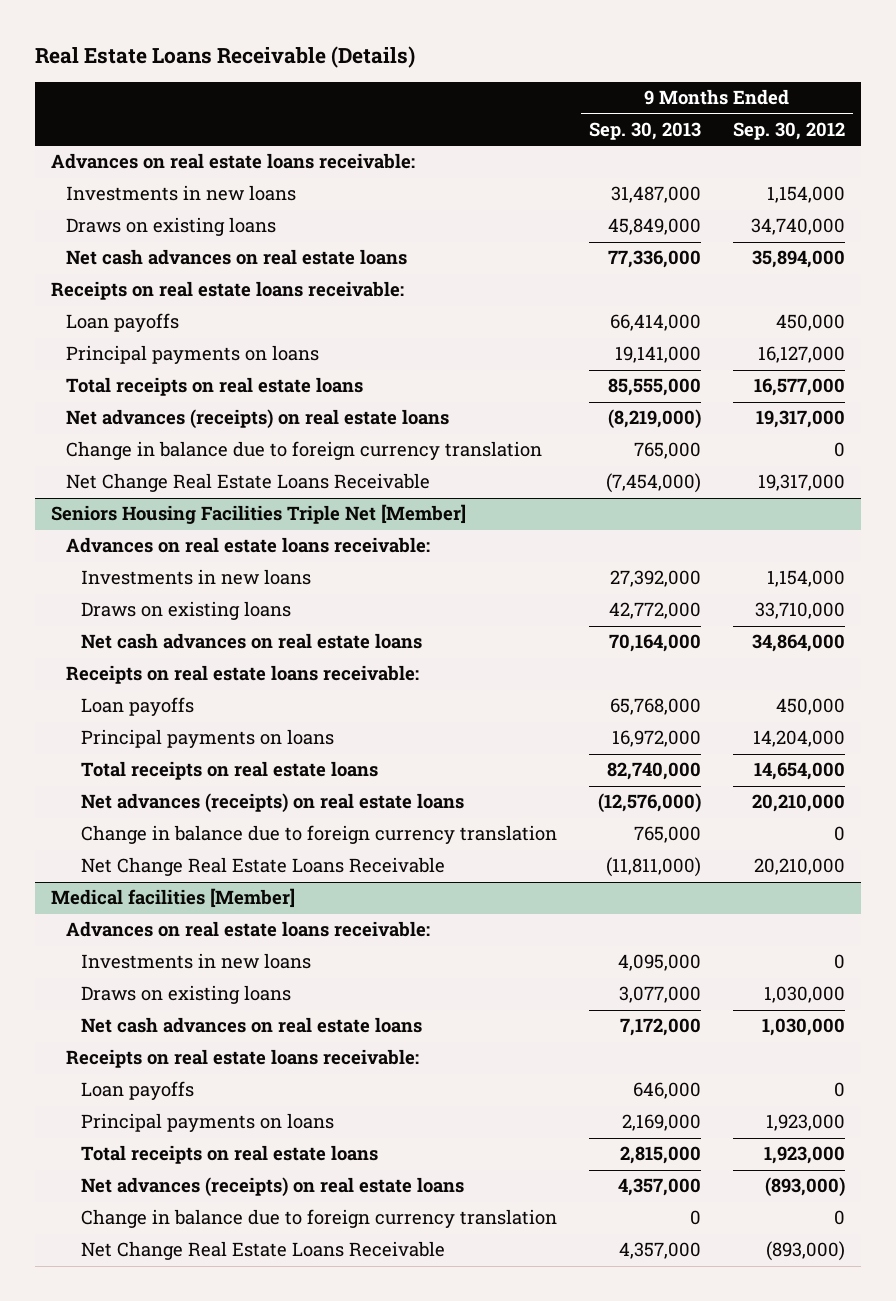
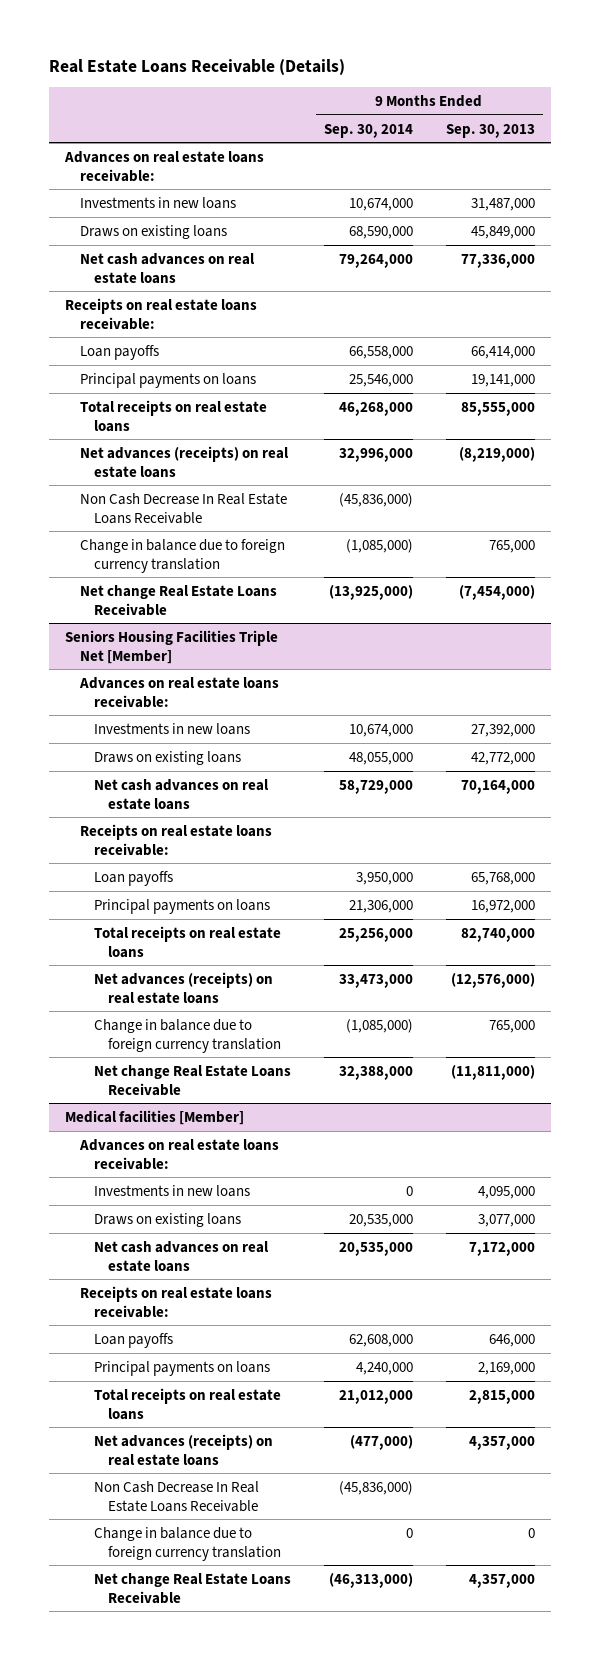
- | 9 Months Ended Sep. 30, 2013 | 9 Months Ended Sep. 30, 2012
+ | 9 Months Ended Sep. 30, 2014 | 9 Months Ended Sep. 30, 2013
+ Non Cash Decrease In Real Estate Loans Receivable | (45,836,000) |
- Net Change Real Estate Loans Receivable | (7,454,000) | 19,317,000
+ Net change Real Estate Loans Receivable | (13,925,000) | (7,454,000)
@ Seniors Housing Facilities Triple Net [Member]
- Net Change Real Estate Loans Receivable | (11,811,000) | 20,210,000
+ Net change Real Estate Loans Receivable | 32,388,000 | (11,811,000)
@ Medical facilities [Member]
+ Non Cash Decrease In Real Estate Loans Receivable | (45,836,000) |
- Net Change Real Estate Loans Receivable | 4,357,000 | (893,000)
+ Net change Real Estate Loans Receivable | (46,313,000) | 4,357,000

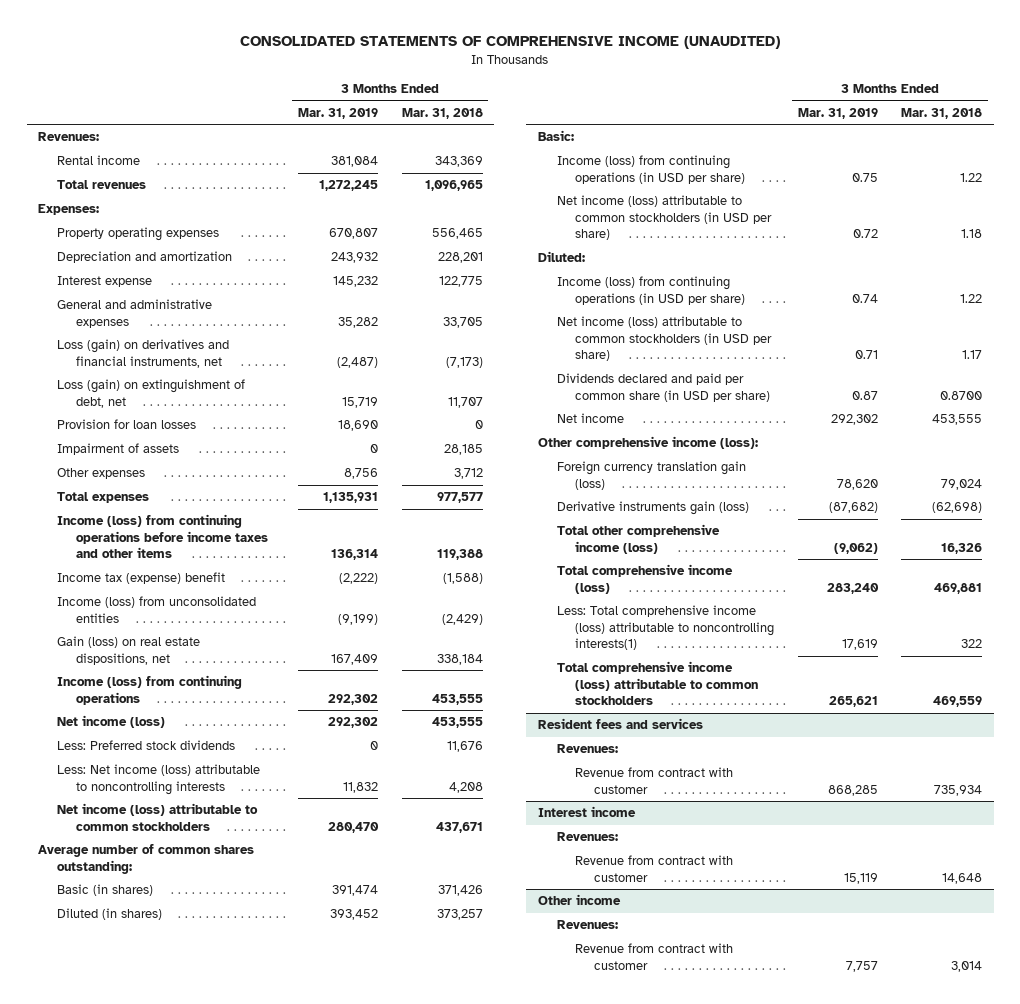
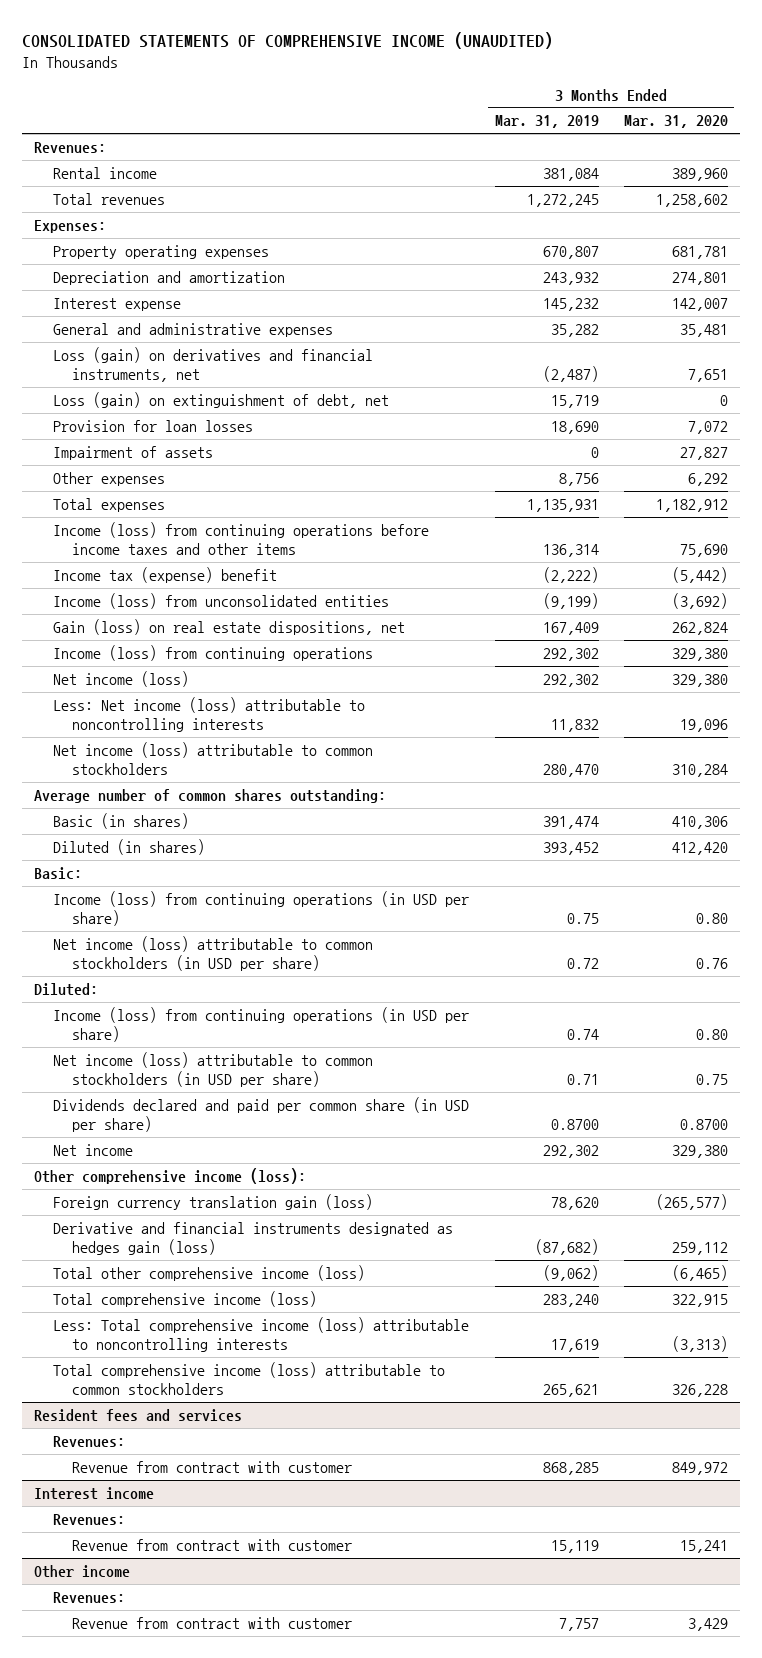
- | 3 Months Ended Mar. 31, 2019 | 3 Months Ended Mar. 31, 2018
+ | 3 Months Ended Mar. 31, 2019 | 3 Months Ended Mar. 31, 2020
- Less: Preferred stock dividends | 0 | 11,676
- Dividends declared and paid per common share (in USD per share) | 0.87 | 0.8700
+ Dividends declared and paid per common share (in USD per share) | 0.8700 | 0.8700
- Derivative instruments gain (loss) | (87,682) | (62,698)
+ Derivative and financial instruments designated as hedges gain (loss) | (87,682) | 259,112
- Less: Total comprehensive income (loss) attributable to noncontrolling interests(1) | 17,619 | 322
+ Less: Total comprehensive income (loss) attributable to noncontrolling interests | 17,619 | (3,313)

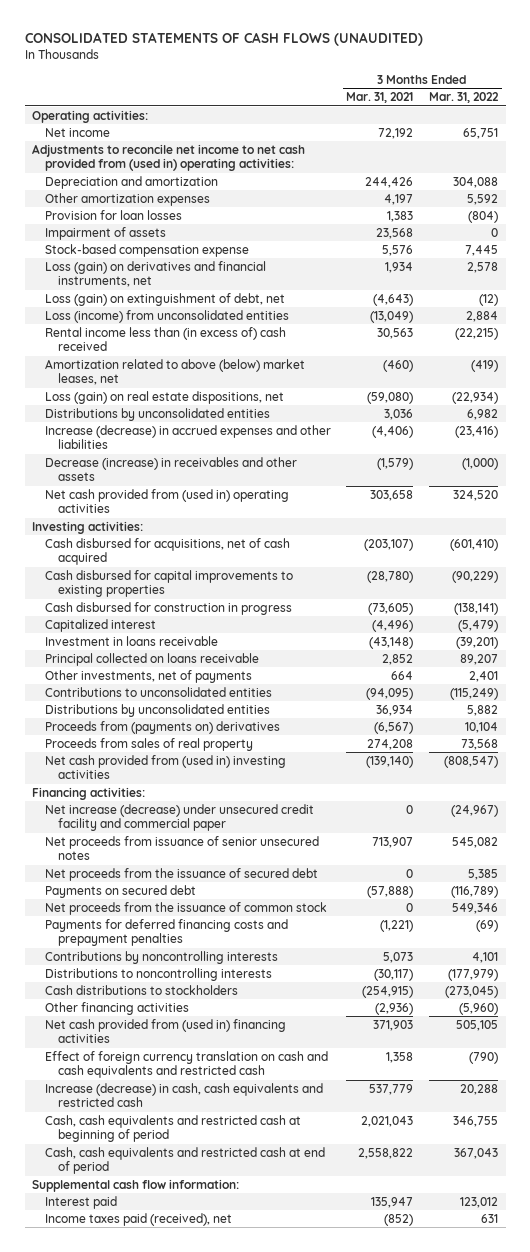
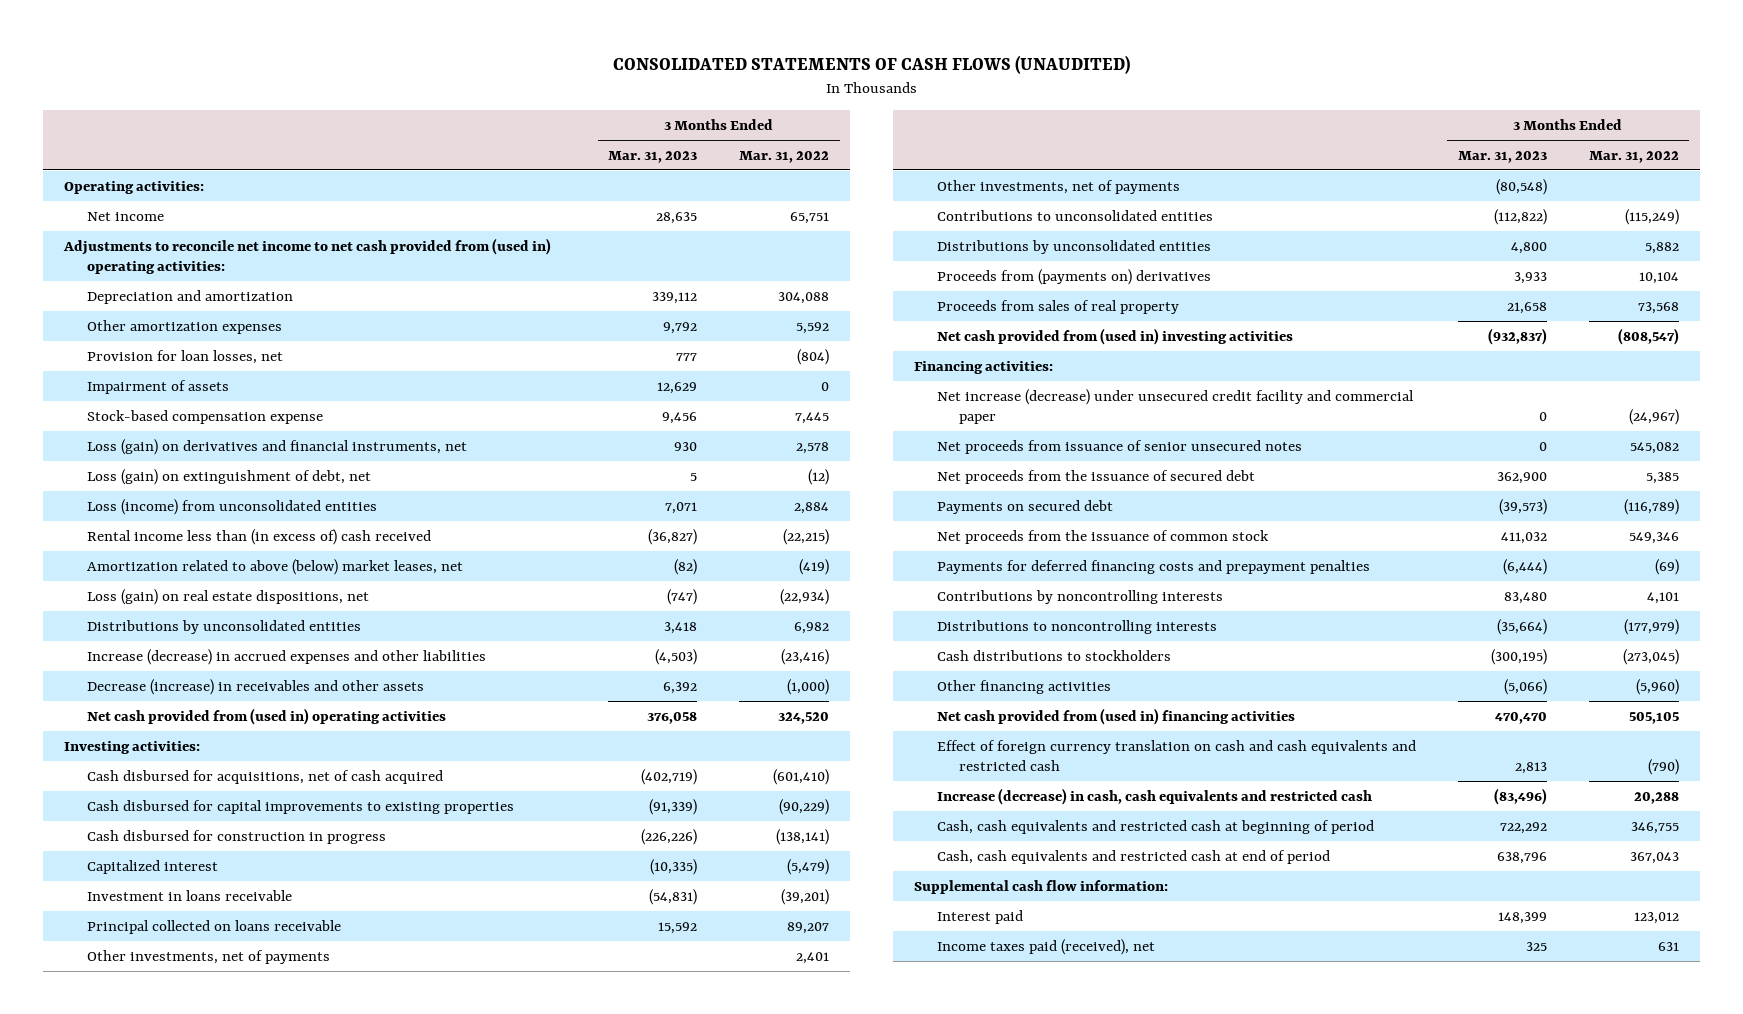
- | 3 Months Ended Mar. 31, 2021 | 3 Months Ended Mar. 31, 2022
+ | 3 Months Ended Mar. 31, 2023 | 3 Months Ended Mar. 31, 2022
- Provision for loan losses | 1,383 | (804)
+ Provision for loan losses, net | 777 | (804)
+ Other investments, net of payments | (80,548) |

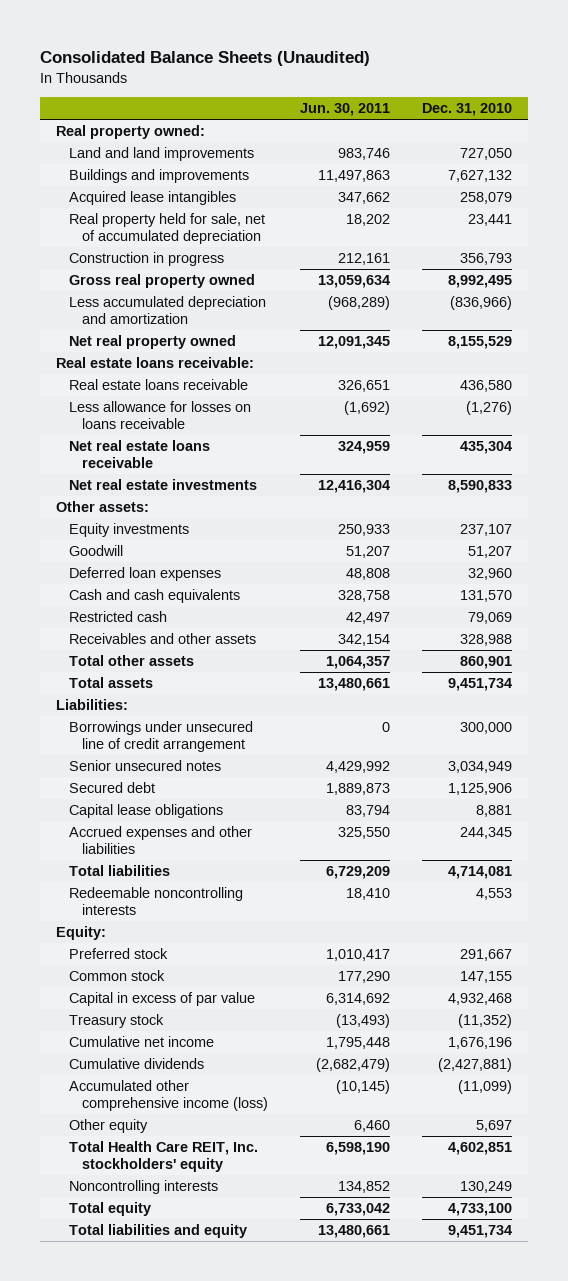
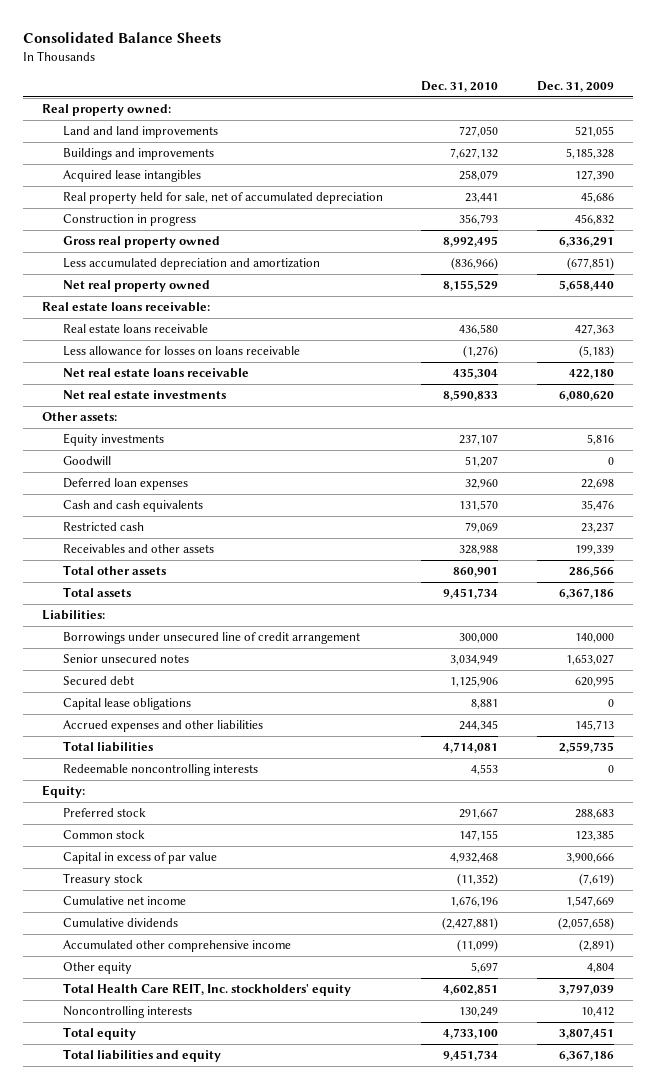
- Consolidated Balance Sheets (Unaudited)
+ Consolidated Balance Sheets
- | Jun. 30, 2011 | Dec. 31, 2010
+ | Dec. 31, 2010 | Dec. 31, 2009
- Accumulated other comprehensive income (loss) | (10,145) | (11,099)
+ Accumulated other comprehensive income | (11,099) | (2,891)

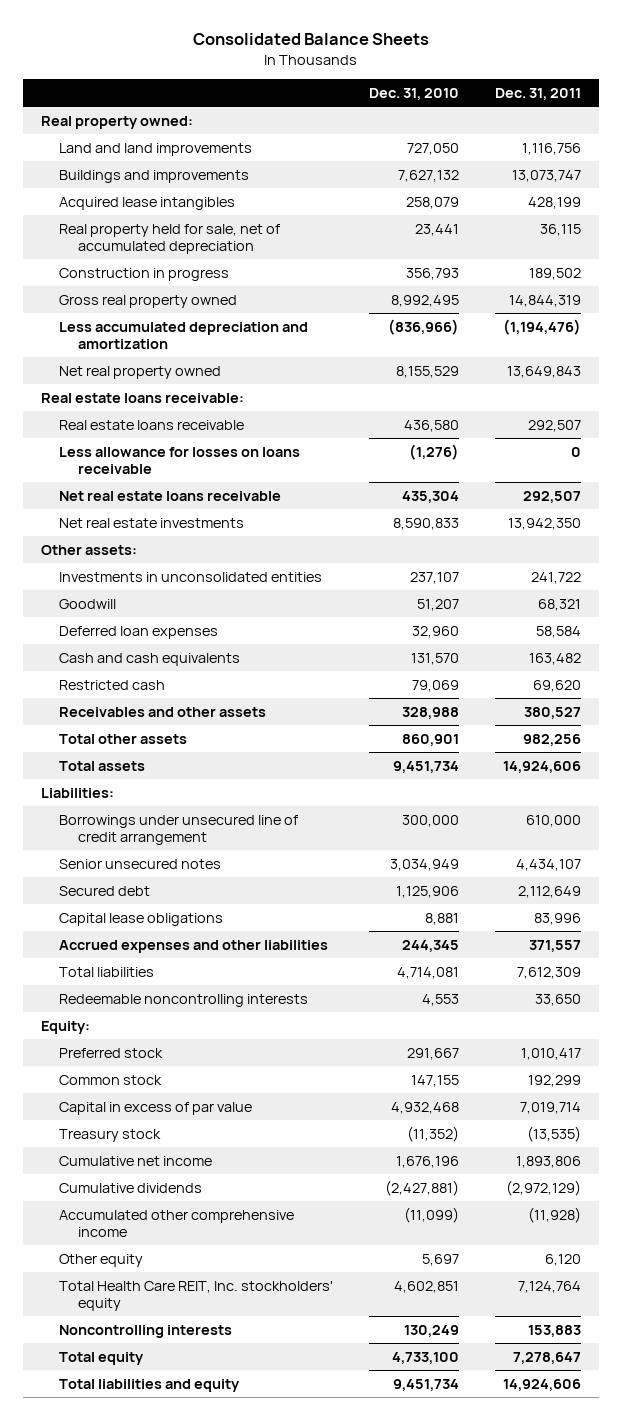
- | Dec. 31, 2010 | Dec. 31, 2009
+ | Dec. 31, 2010 | Dec. 31, 2011
- Equity investments | 237,107 | 5,816
+ Investments in unconsolidated entities | 237,107 | 241,722

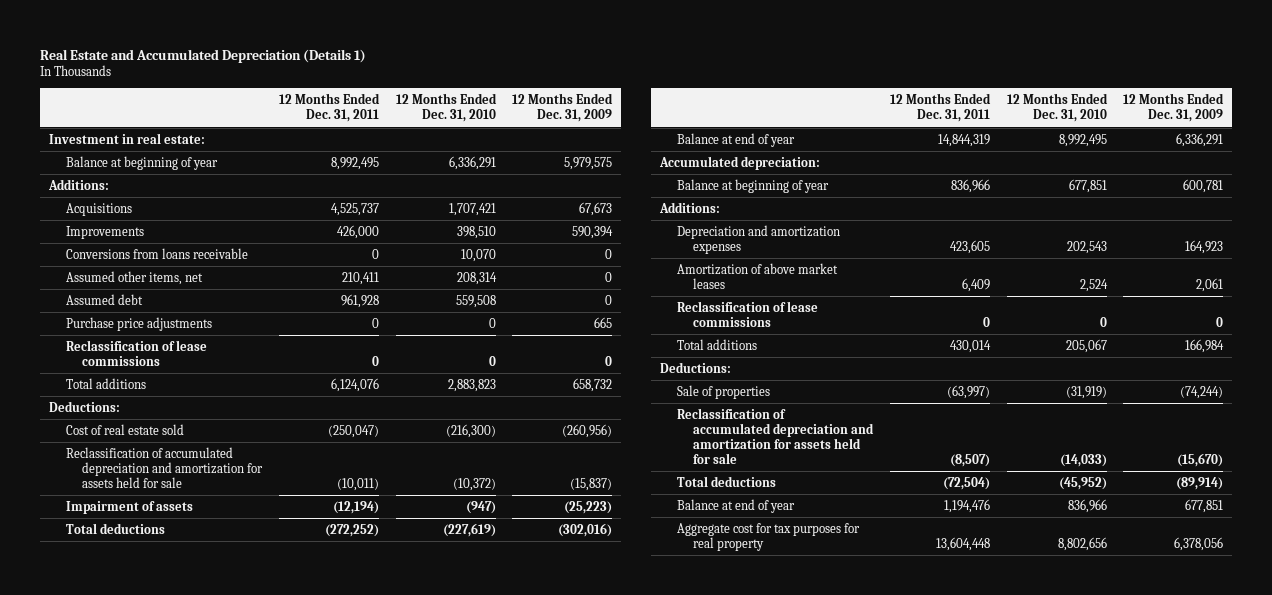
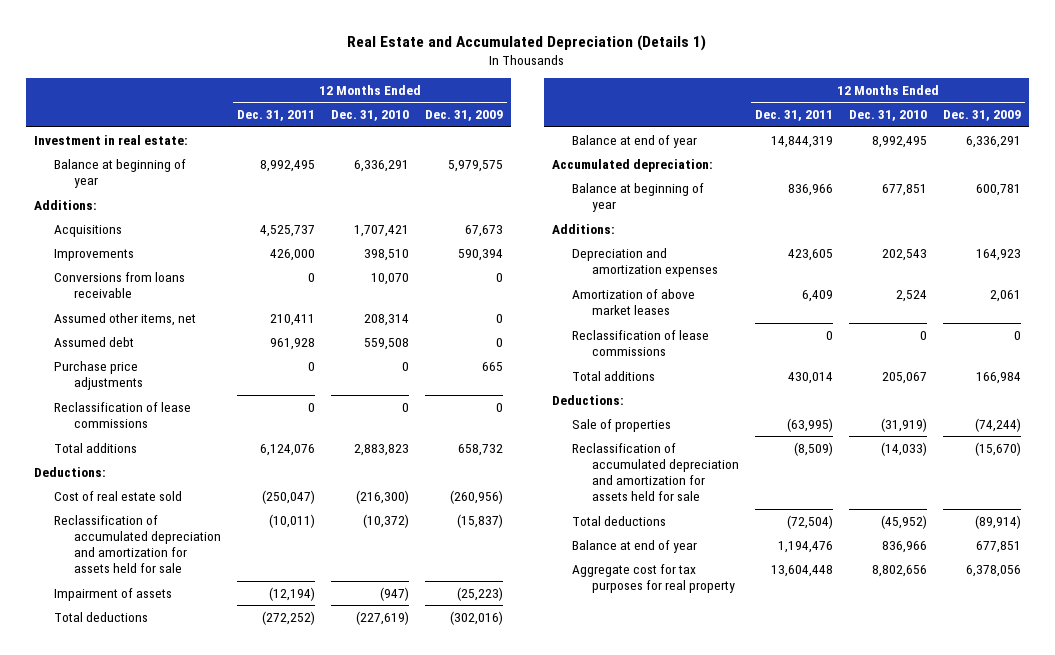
- Sale of properties | (63,997) | (31,919) | (74,244)
- Reclassification of accumulated depreciation and amortization for assets held for sale | (8,507) | (14,033) | (15,670)
+ Sale of properties | (63,995) | (31,919) | (74,244)
+ Reclassification of accumulated depreciation and amortization for assets held for sale | (8,509) | (14,033) | (15,670)

